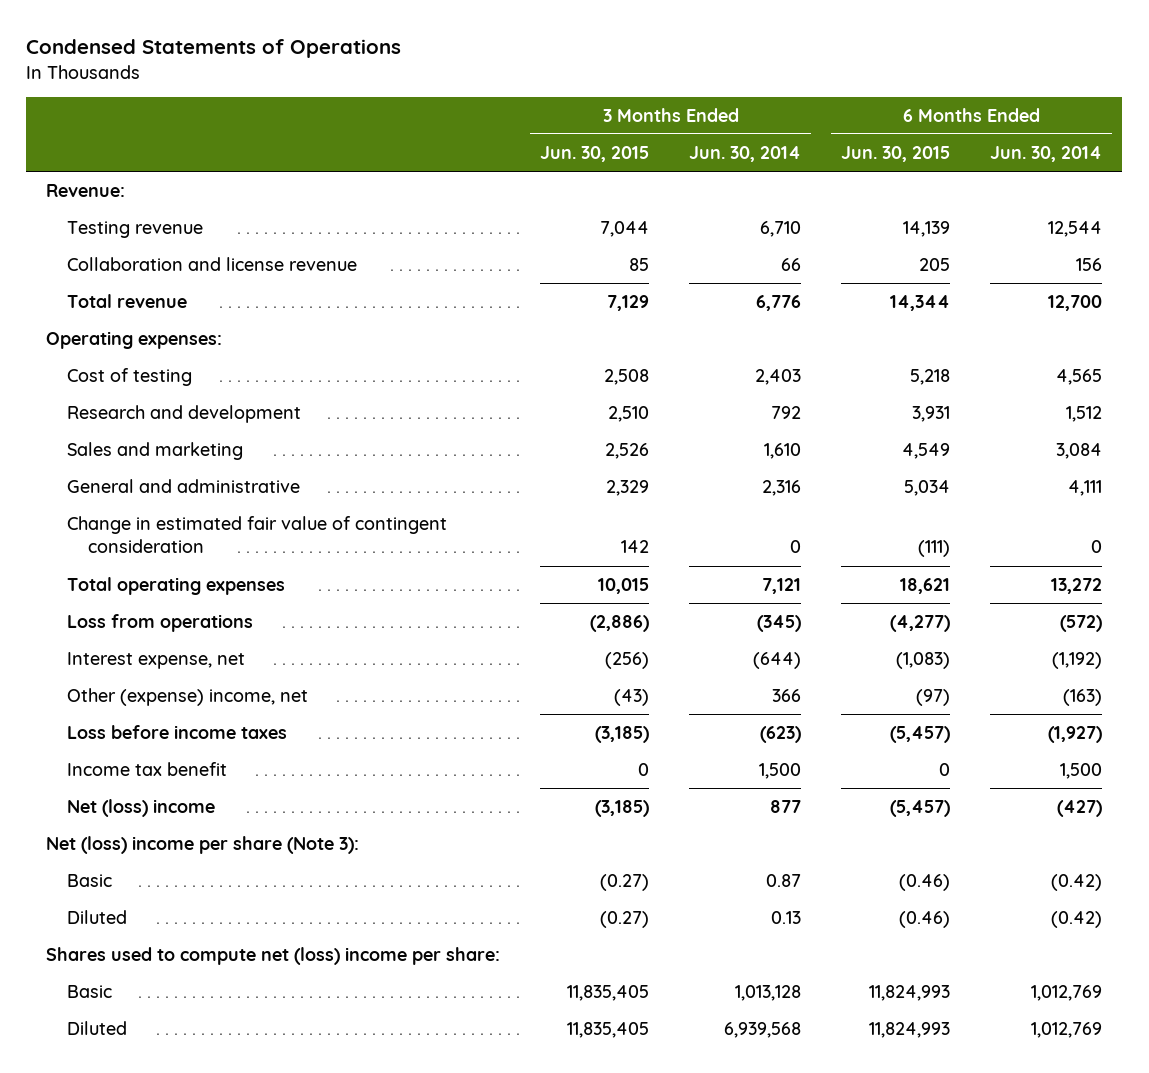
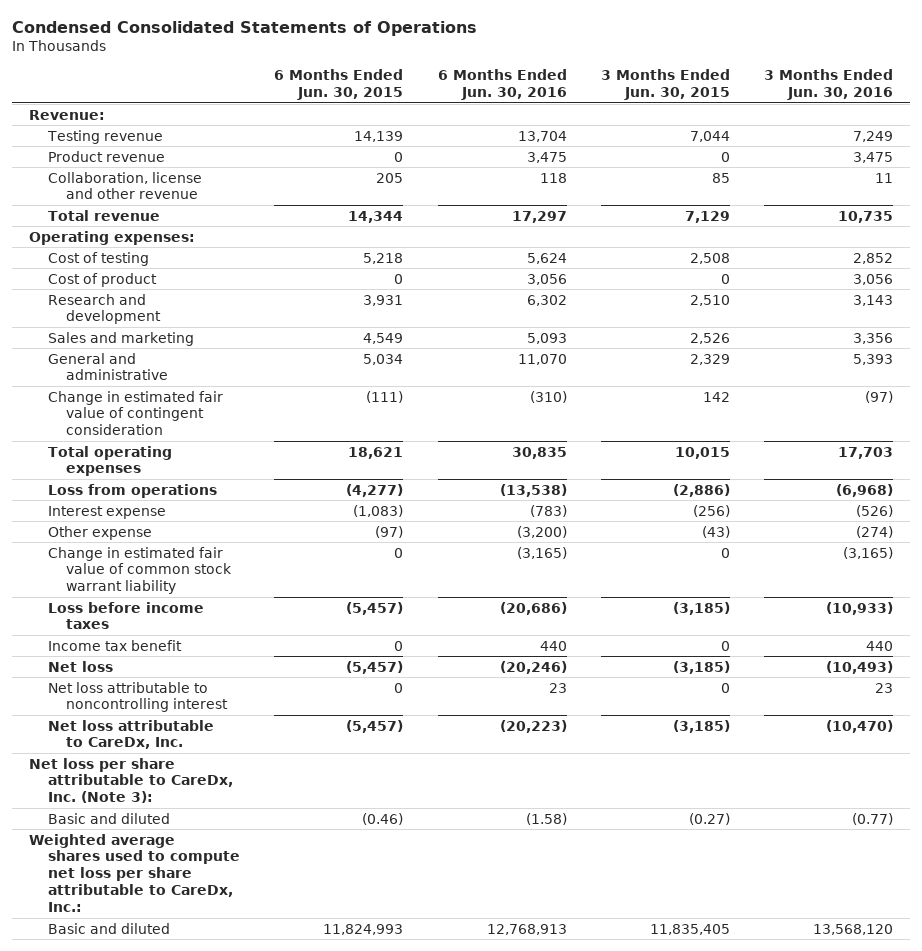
- Condensed Statements of Operations
+ Condensed Consolidated Statements of Operations
- | 3 Months Ended Jun. 30, 2015 | 3 Months Ended Jun. 30, 2014 | 6 Months Ended Jun. 30, 2015 | 6 Months Ended Jun. 30, 2014
+ | 6 Months Ended Jun. 30, 2015 | 6 Months Ended Jun. 30, 2016 | 3 Months Ended Jun. 30, 2015 | 3 Months Ended Jun. 30, 2016
- Collaboration and license revenue | 85 | 66 | 205 | 156
+ Product revenue | 0 | 3,475 | 0 | 3,475
+ Collaboration, license and other revenue | 205 | 118 | 85 | 11
+ Cost of product | 0 | 3,056 | 0 | 3,056
- Interest expense, net | (256) | (644) | (1,083) | (1,192)
- Other (expense) income, net | (43) | 366 | (97) | (163)
+ Interest expense | (1,083) | (783) | (256) | (526)
+ Other expense | (97) | (3,200) | (43) | (274)
+ Change in estimated fair value of common stock warrant liability | 0 | (3,165) | 0 | (3,165)
- Net (loss) income | (3,185) | 877 | (5,457) | (427)
- Net (loss) income per share (Note 3):
- Basic | (0.27) | 0.87 | (0.46) | (0.42)
- Diluted | (0.27) | 0.13 | (0.46) | (0.42)
- Shares used to compute net (loss) income per share:
- Basic | 11,835,405 | 1,013,128 | 11,824,993 | 1,012,769
- Diluted | 11,835,405 | 6,939,568 | 11,824,993 | 1,012,769
+ Net loss | (5,457) | (20,246) | (3,185) | (10,493)
+ Net loss attributable to noncontrolling interest | 0 | 23 | 0 | 23
+ Net loss attributable to CareDx, Inc. | (5,457) | (20,223) | (3,185) | (10,470)
+ Net loss per share attributable to CareDx, Inc. (Note 3):
+ Basic and diluted | (0.46) | (1.58) | (0.27) | (0.77)
+ Weighted average shares used to compute net loss per share attributable to CareDx, Inc.:
+ Basic and diluted | 11,824,993 | 12,768,913 | 11,835,405 | 13,568,120

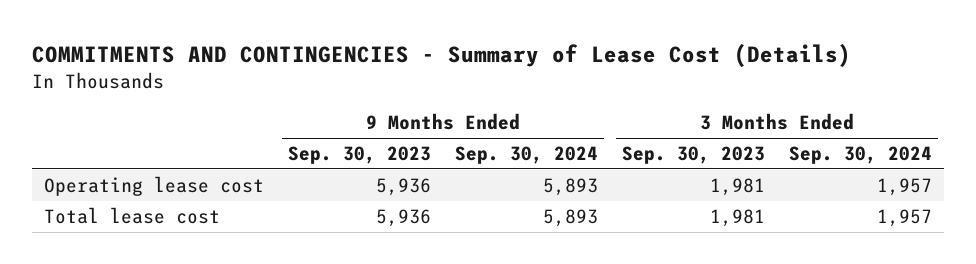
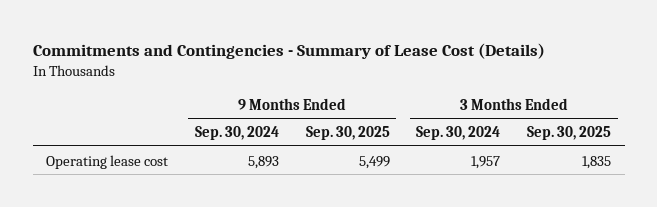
- COMMITMENTS AND CONTINGENCIES - Summary of Lease Cost (Details)
+ Commitments and Contingencies - Summary of Lease Cost (Details)
- | 9 Months Ended Sep. 30, 2023 | 9 Months Ended Sep. 30, 2024 | 3 Months Ended Sep. 30, 2023 | 3 Months Ended Sep. 30, 2024
+ | 9 Months Ended Sep. 30, 2024 | 9 Months Ended Sep. 30, 2025 | 3 Months Ended Sep. 30, 2024 | 3 Months Ended Sep. 30, 2025
- Total lease cost | 5,936 | 5,893 | 1,981 | 1,957

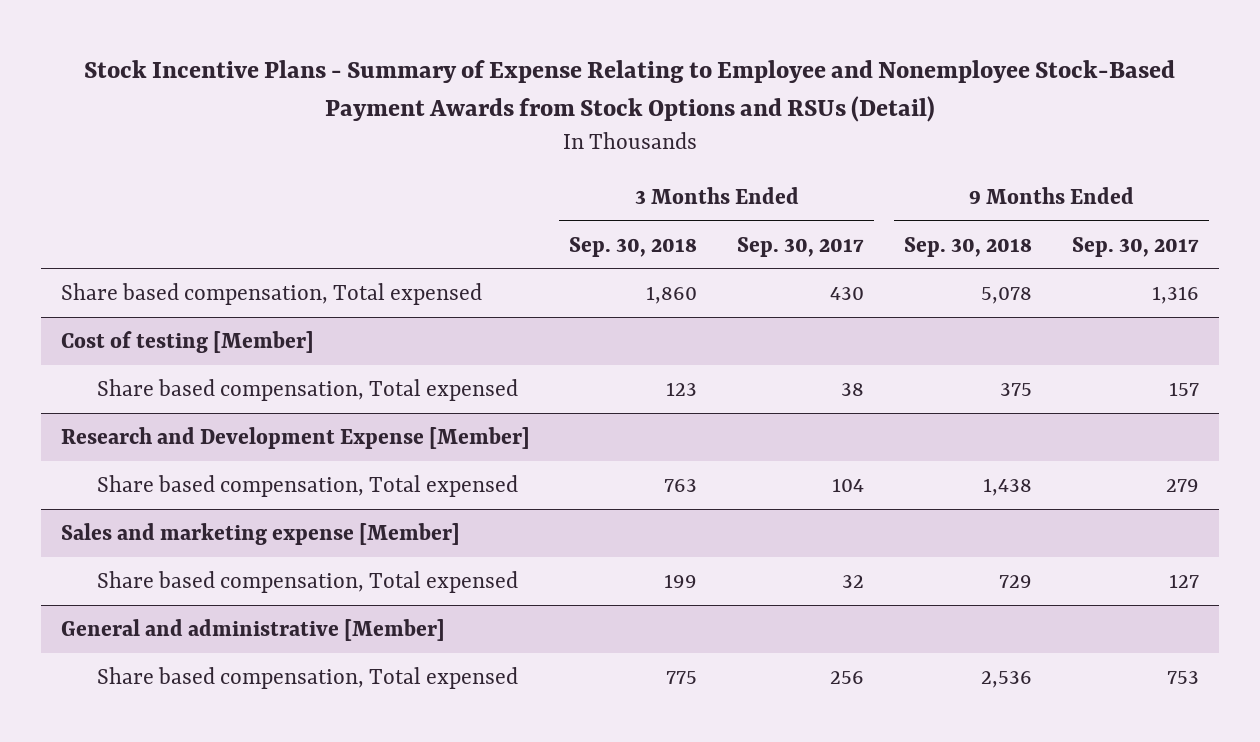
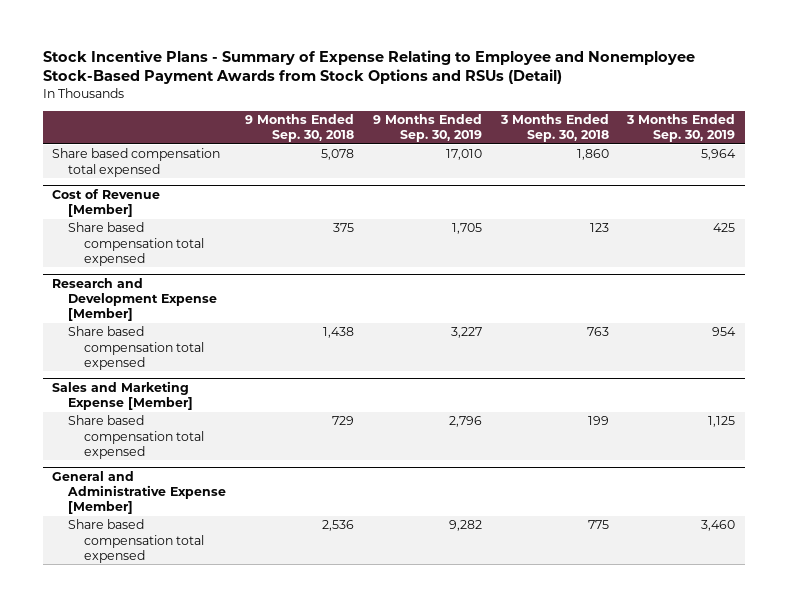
- | 3 Months Ended Sep. 30, 2018 | 3 Months Ended Sep. 30, 2017 | 9 Months Ended Sep. 30, 2018 | 9 Months Ended Sep. 30, 2017
+ | 9 Months Ended Sep. 30, 2018 | 9 Months Ended Sep. 30, 2019 | 3 Months Ended Sep. 30, 2018 | 3 Months Ended Sep. 30, 2019
- Share based compensation, Total expensed | 1,860 | 430 | 5,078 | 1,316
- Cost of testing [Member]
- Share based compensation, Total expensed | 123 | 38 | 375 | 157
+ Share based compensation total expensed | 5,078 | 17,010 | 1,860 | 5,964
+ Cost of Revenue [Member]
+ Share based compensation total expensed | 375 | 1,705 | 123 | 425
@ Research and Development Expense [Member]
- Share based compensation, Total expensed | 763 | 104 | 1,438 | 279
- Sales and marketing expense [Member]
- Share based compensation, Total expensed | 199 | 32 | 729 | 127
- General and administrative [Member]
- Share based compensation, Total expensed | 775 | 256 | 2,536 | 753
@ Research and Development Expense [Member]
+ Share based compensation total expensed | 1,438 | 3,227 | 763 | 954
+ Sales and Marketing Expense [Member]
+ Share based compensation total expensed | 729 | 2,796 | 199 | 1,125
+ General and Administrative Expense [Member]
+ Share based compensation total expensed | 2,536 | 9,282 | 775 | 3,460

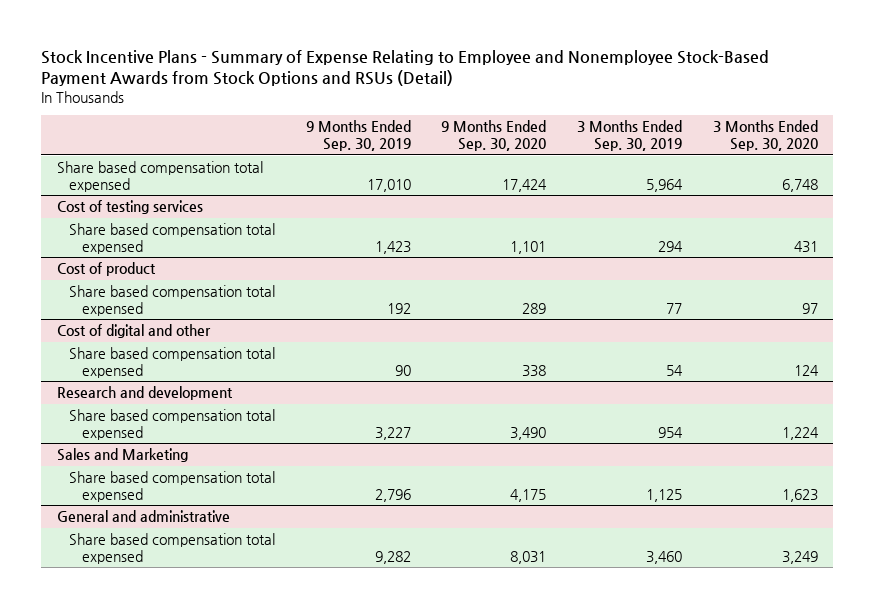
- | 9 Months Ended Sep. 30, 2018 | 9 Months Ended Sep. 30, 2019 | 3 Months Ended Sep. 30, 2018 | 3 Months Ended Sep. 30, 2019
+ | 9 Months Ended Sep. 30, 2019 | 9 Months Ended Sep. 30, 2020 | 3 Months Ended Sep. 30, 2019 | 3 Months Ended Sep. 30, 2020
- Cost of Revenue [Member]
- Share based compensation total expensed | 375 | 1,705 | 123 | 425
- Research and Development Expense [Member]
+ Cost of testing services
+ Share based compensation total expensed | 1,423 | 1,101 | 294 | 431
+ Cost of product
+ Share based compensation total expensed | 192 | 289 | 77 | 97
+ Cost of digital and other
+ Share based compensation total expensed | 90 | 338 | 54 | 124
+ Research and development
- Sales and Marketing Expense [Member]
+ Sales and Marketing
- General and Administrative Expense [Member]
+ General and administrative

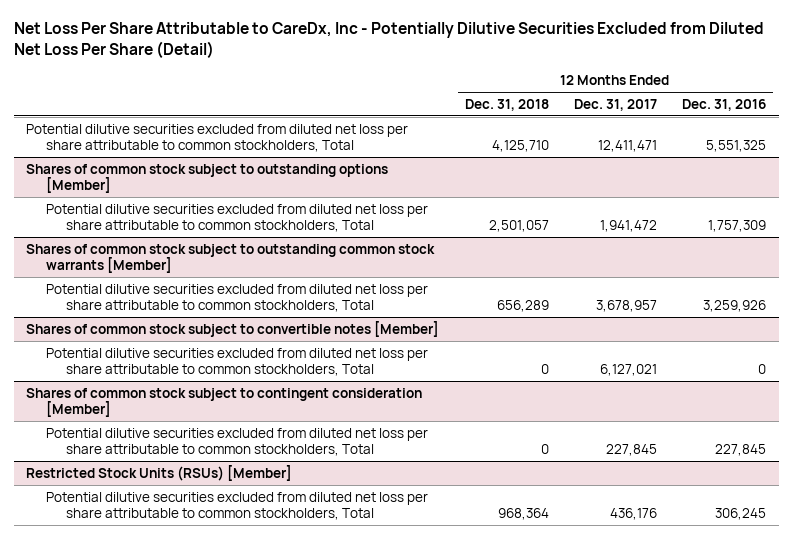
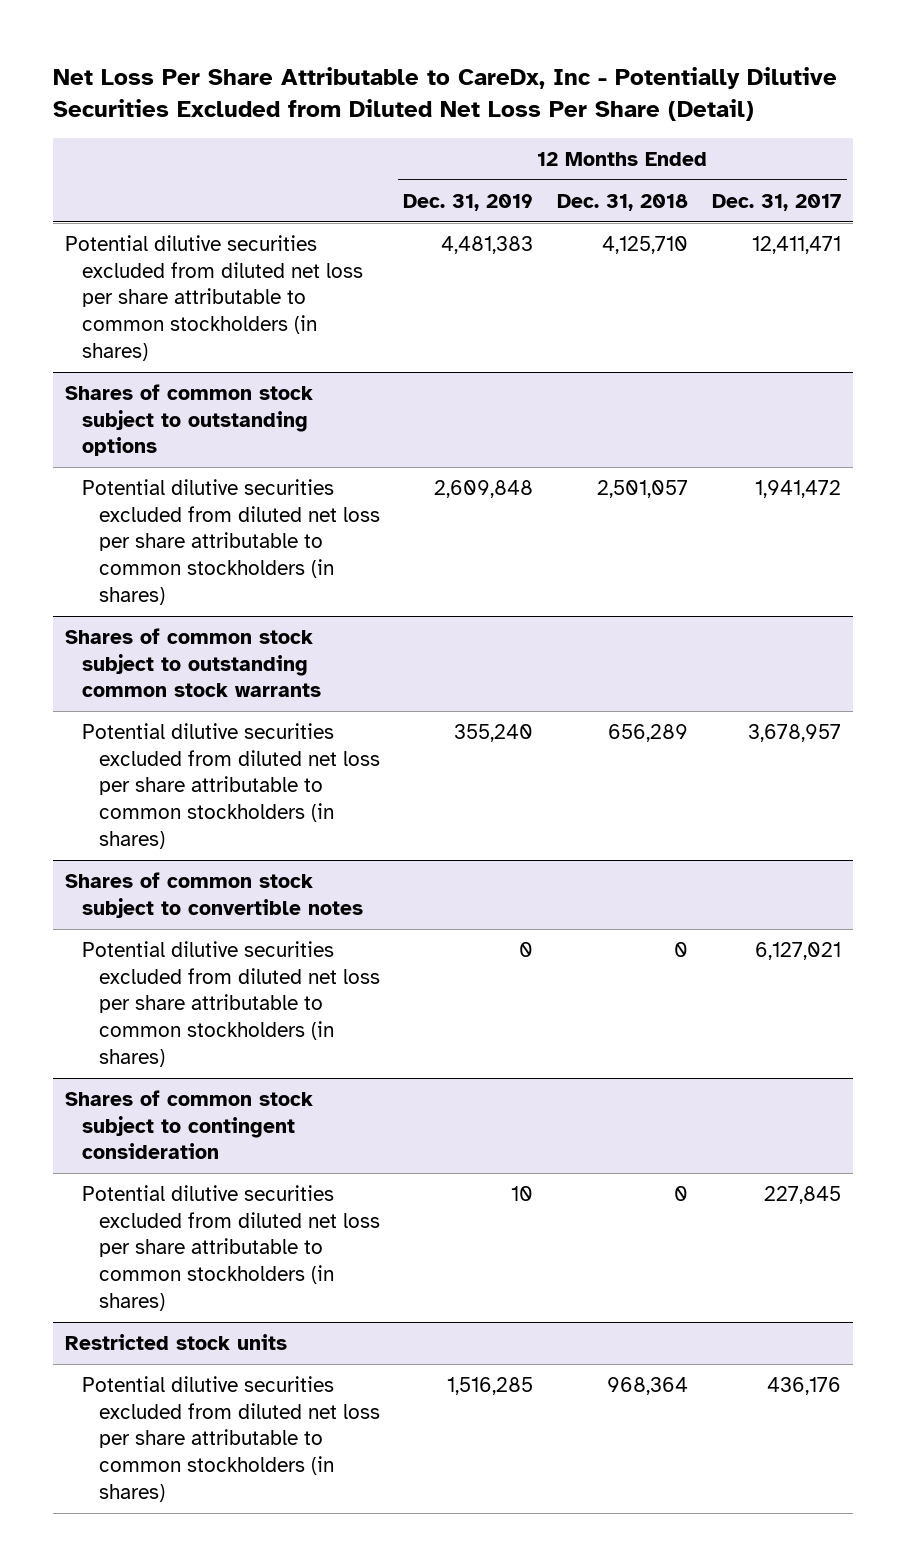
- | 12 Months Ended Dec. 31, 2018 | 12 Months Ended Dec. 31, 2017 | 12 Months Ended Dec. 31, 2016
+ | 12 Months Ended Dec. 31, 2019 | 12 Months Ended Dec. 31, 2018 | 12 Months Ended Dec. 31, 2017
- Potential dilutive securities excluded from diluted net loss per share attributable to common stockholders, Total | 4,125,710 | 12,411,471 | 5,551,325
- Shares of common stock subject to outstanding options [Member]
- Potential dilutive securities excluded from diluted net loss per share attributable to common stockholders, Total | 2,501,057 | 1,941,472 | 1,757,309
- Shares of common stock subject to outstanding common stock warrants [Member]
- Potential dilutive securities excluded from diluted net loss per share attributable to common stockholders, Total | 656,289 | 3,678,957 | 3,259,926
- Shares of common stock subject to convertible notes [Member]
- Potential dilutive securities excluded from diluted net loss per share attributable to common stockholders, Total | 0 | 6,127,021 | 0
- Shares of common stock subject to contingent consideration [Member]
- Potential dilutive securities excluded from diluted net loss per share attributable to common stockholders, Total | 0 | 227,845 | 227,845
- Restricted Stock Units (RSUs) [Member]
- Potential dilutive securities excluded from diluted net loss per share attributable to common stockholders, Total | 968,364 | 436,176 | 306,245
+ Potential dilutive securities excluded from diluted net loss per share attributable to common stockholders (in shares) | 4,481,383 | 4,125,710 | 12,411,471
+ Shares of common stock subject to outstanding options
+ Potential dilutive securities excluded from diluted net loss per share attributable to common stockholders (in shares) | 2,609,848 | 2,501,057 | 1,941,472
+ Shares of common stock subject to outstanding common stock warrants
+ Potential dilutive securities excluded from diluted net loss per share attributable to common stockholders (in shares) | 355,240 | 656,289 | 3,678,957
+ Shares of common stock subject to convertible notes
+ Potential dilutive securities excluded from diluted net loss per share attributable to common stockholders (in shares) | 0 | 0 | 6,127,021
+ Shares of common stock subject to contingent consideration
+ Potential dilutive securities excluded from diluted net loss per share attributable to common stockholders (in shares) | 10 | 0 | 227,845
+ Restricted stock units
+ Potential dilutive securities excluded from diluted net loss per share attributable to common stockholders (in shares) | 1,516,285 | 968,364 | 436,176

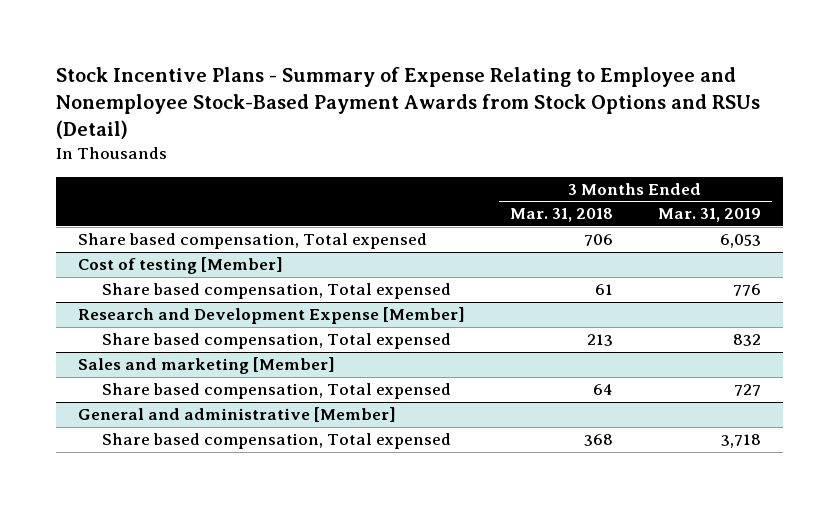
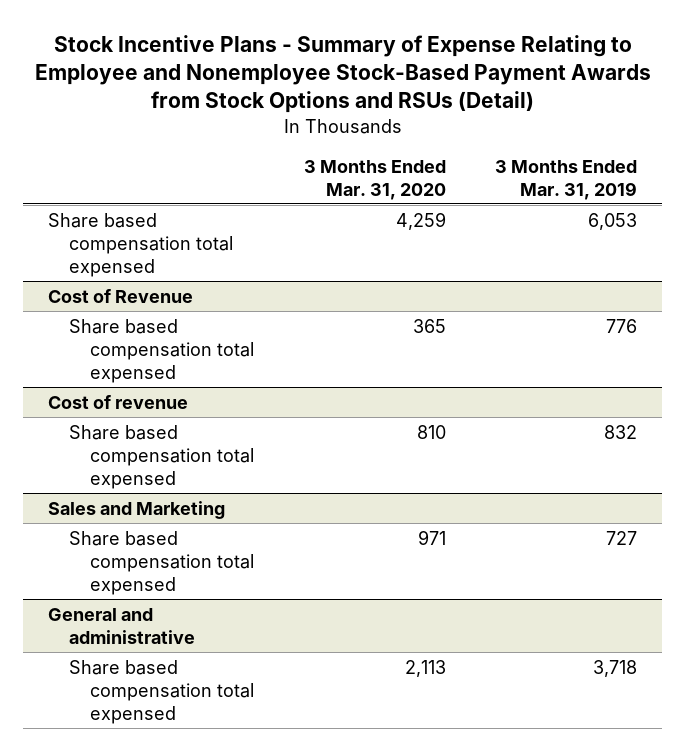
- | 3 Months Ended Mar. 31, 2018 | 3 Months Ended Mar. 31, 2019
+ | 3 Months Ended Mar. 31, 2020 | 3 Months Ended Mar. 31, 2019
- Share based compensation, Total expensed | 706 | 6,053
- Cost of testing [Member]
- Share based compensation, Total expensed | 61 | 776
- Research and Development Expense [Member]
- Share based compensation, Total expensed | 213 | 832
- Sales and marketing [Member]
- Share based compensation, Total expensed | 64 | 727
- General and administrative [Member]
- Share based compensation, Total expensed | 368 | 3,718
+ Share based compensation total expensed | 4,259 | 6,053
+ Cost of Revenue
+ Share based compensation total expensed | 365 | 776
+ Cost of revenue
+ Share based compensation total expensed | 810 | 832
+ Sales and Marketing
+ Share based compensation total expensed | 971 | 727
+ General and administrative
+ Share based compensation total expensed | 2,113 | 3,718

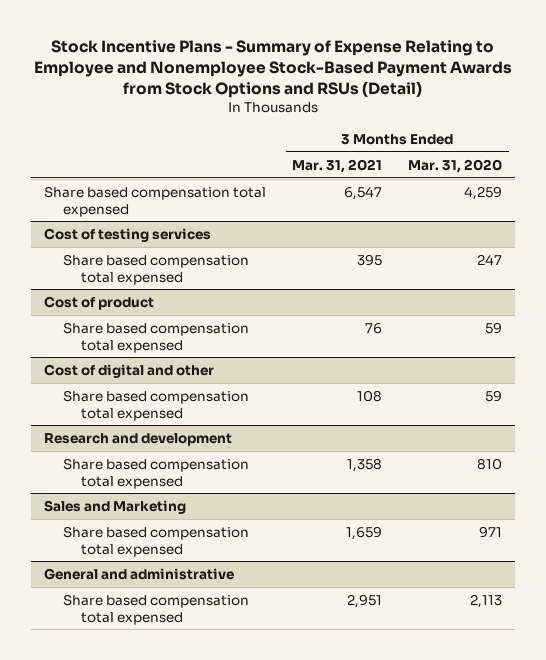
- | 3 Months Ended Mar. 31, 2020 | 3 Months Ended Mar. 31, 2019
+ | 3 Months Ended Mar. 31, 2021 | 3 Months Ended Mar. 31, 2020
- Cost of Revenue
- Share based compensation total expensed | 365 | 776
- Cost of revenue
+ Cost of testing services
+ Share based compensation total expensed | 395 | 247
+ Cost of product
+ Share based compensation total expensed | 76 | 59
+ Cost of digital and other
+ Share based compensation total expensed | 108 | 59
+ Research and development

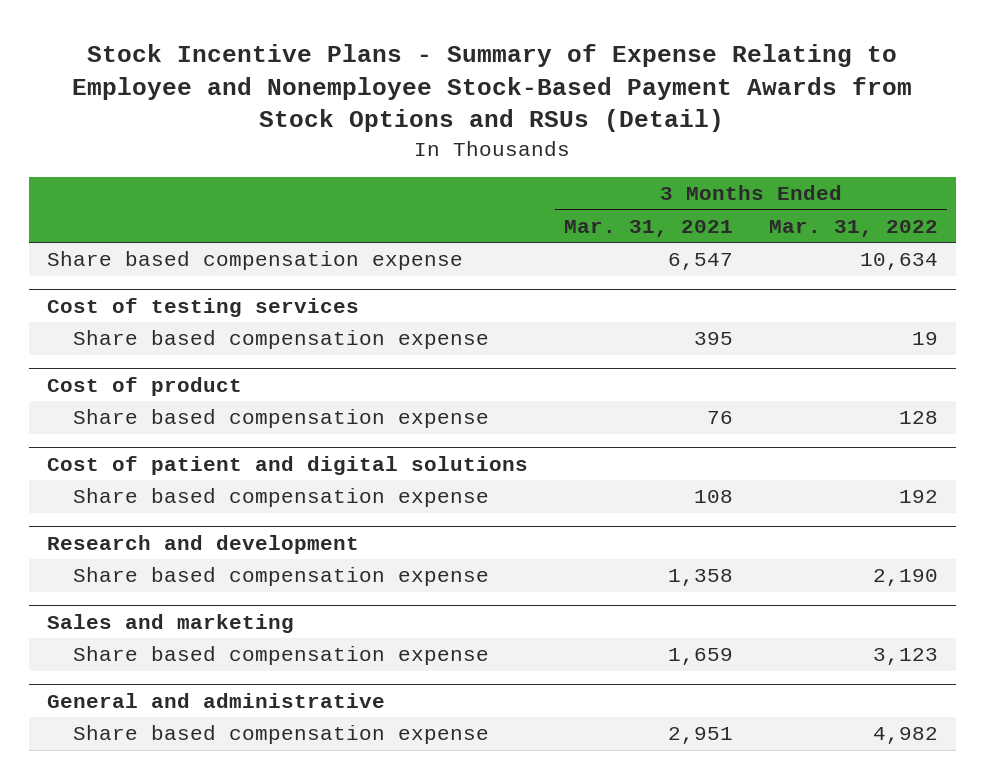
- | 3 Months Ended Mar. 31, 2021 | 3 Months Ended Mar. 31, 2020
+ | 3 Months Ended Mar. 31, 2021 | 3 Months Ended Mar. 31, 2022
- Share based compensation total expensed | 6,547 | 4,259
+ Share based compensation expense | 6,547 | 10,634
@ Cost of testing services
- Share based compensation total expensed | 395 | 247
+ Share based compensation expense | 395 | 19
@ Cost of product
- Share based compensation total expensed | 76 | 59
- Cost of digital and other
- Share based compensation total expensed | 108 | 59
@ Cost of product
+ Share based compensation expense | 76 | 128
+ Cost of patient and digital solutions
+ Share based compensation expense | 108 | 192
@ Research and development
- Share based compensation total expensed | 1,358 | 810
- Sales and Marketing
- Share based compensation total expensed | 1,659 | 971
@ Research and development
+ Share based compensation expense | 1,358 | 2,190
+ Sales and marketing
+ Share based compensation expense | 1,659 | 3,123
@ General and administrative
- Share based compensation total expensed | 2,951 | 2,113
+ Share based compensation expense | 2,951 | 4,982

